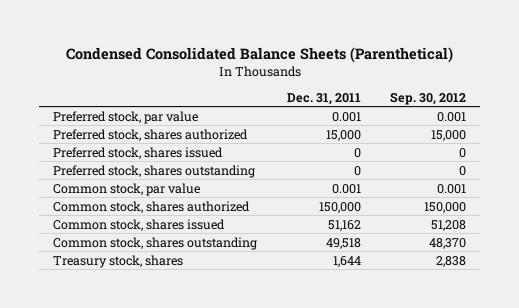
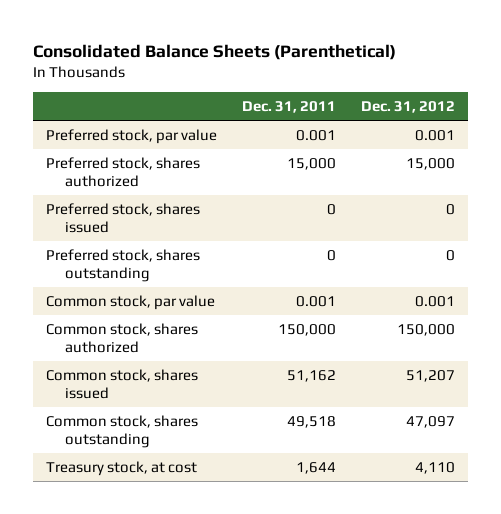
- Condensed Consolidated Balance Sheets (Parenthetical)
+ Consolidated Balance Sheets (Parenthetical)
- | Dec. 31, 2011 | Sep. 30, 2012
+ | Dec. 31, 2011 | Dec. 31, 2012
- Treasury stock, shares | 1,644 | 2,838
+ Treasury stock, at cost | 1,644 | 4,110

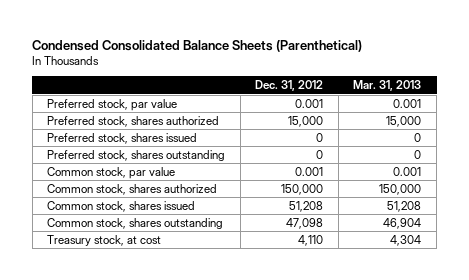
- Consolidated Balance Sheets (Parenthetical)
+ Condensed Consolidated Balance Sheets (Parenthetical)
- | Dec. 31, 2011 | Dec. 31, 2012
+ | Dec. 31, 2012 | Mar. 31, 2013
- Common stock, shares issued | 51,162 | 51,207
- Common stock, shares outstanding | 49,518 | 47,097
+ Common stock, shares issued | 51,208 | 51,208
+ Common stock, shares outstanding | 47,098 | 46,904

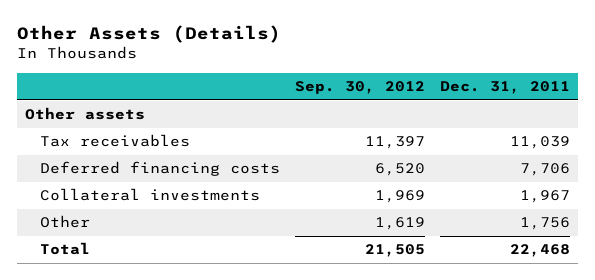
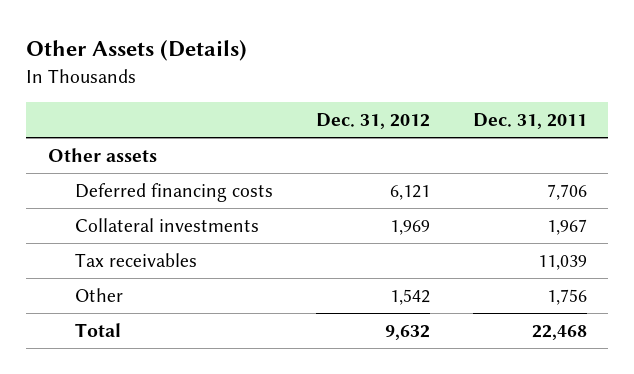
- | Sep. 30, 2012 | Dec. 31, 2011
+ | Dec. 31, 2012 | Dec. 31, 2011
moved down: Tax receivables | | 11,039

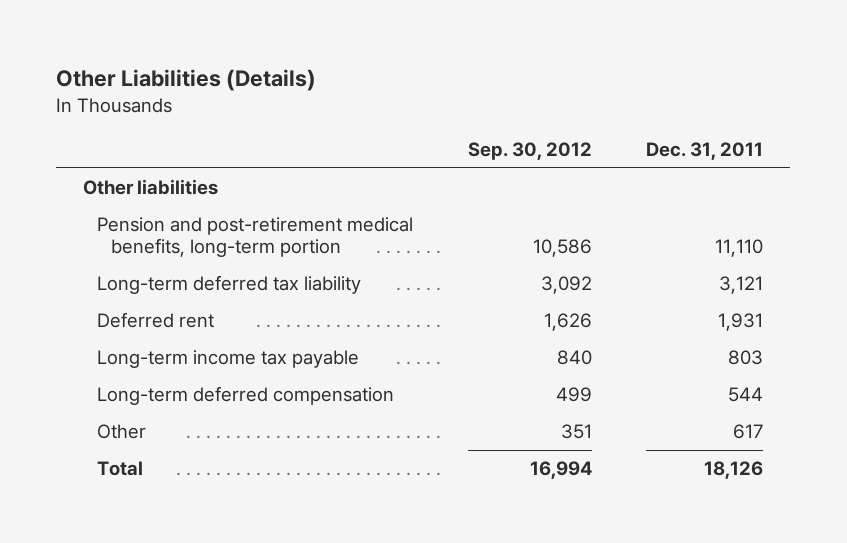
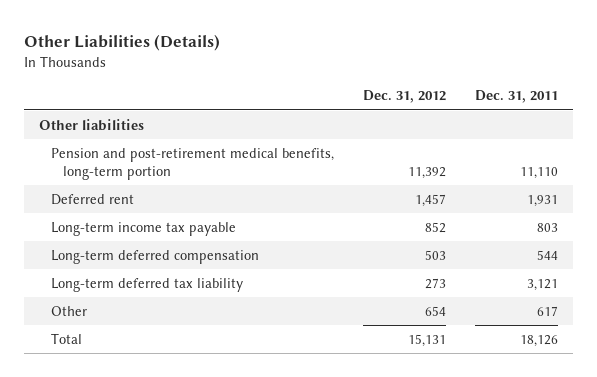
- | Sep. 30, 2012 | Dec. 31, 2011
+ | Dec. 31, 2012 | Dec. 31, 2011
moved down: Long-term deferred tax liability | 273 | 3,121

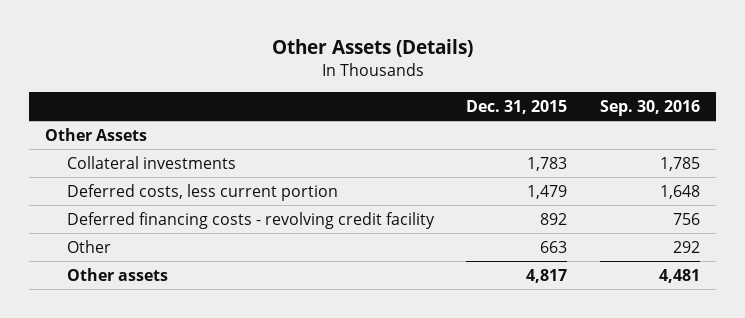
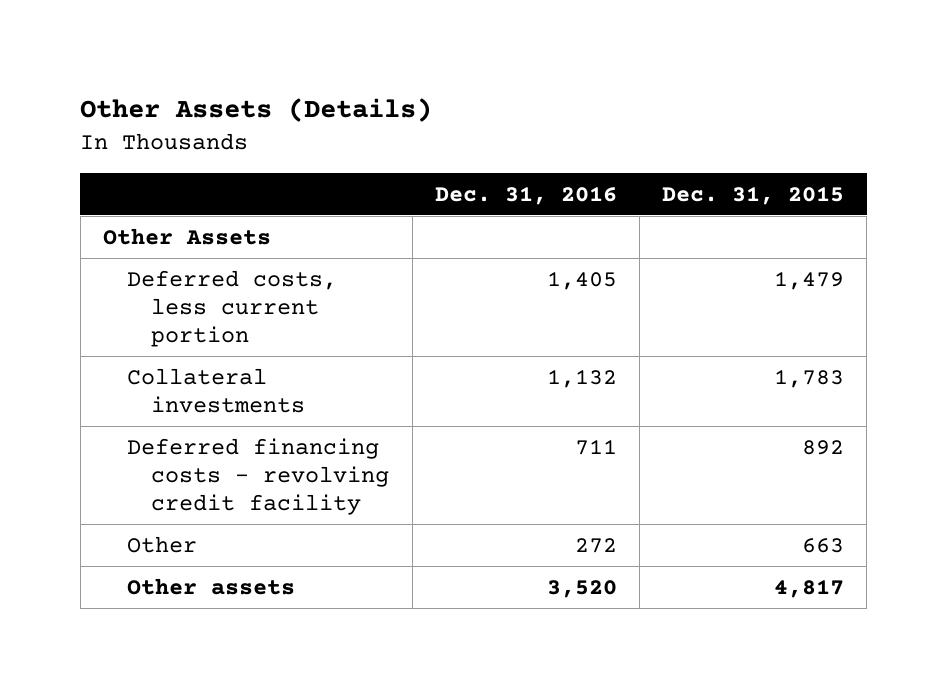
- | Dec. 31, 2015 | Sep. 30, 2016
+ | Dec. 31, 2016 | Dec. 31, 2015
moved down: Collateral investments | 1,132 | 1,783

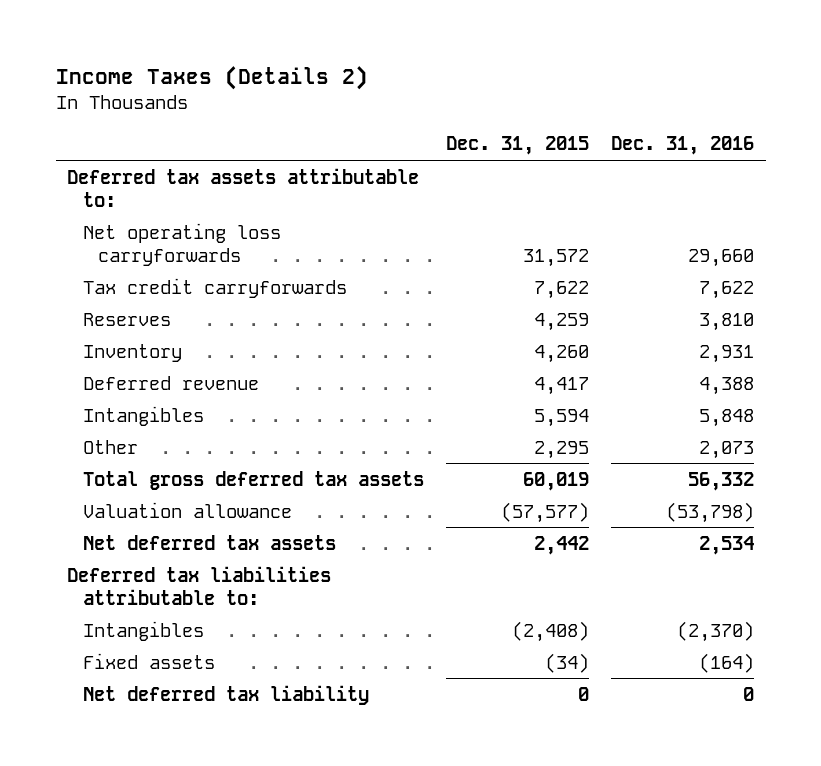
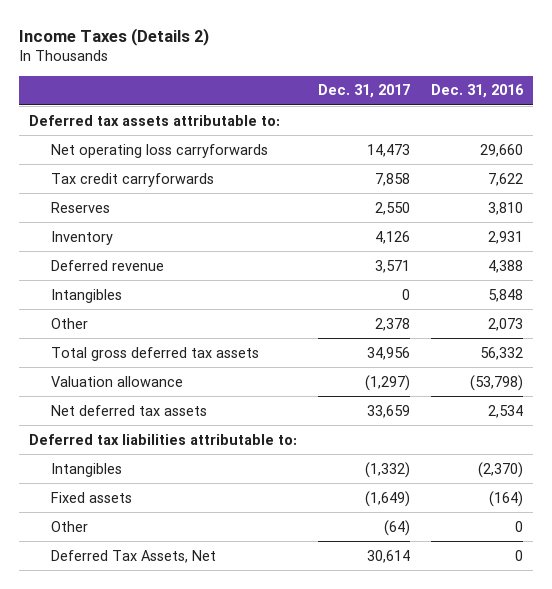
- | Dec. 31, 2015 | Dec. 31, 2016
+ | Dec. 31, 2017 | Dec. 31, 2016
- Net deferred tax liability | 0 | 0
+ Other | (64) | 0
+ Deferred Tax Assets, Net | 30,614 | 0

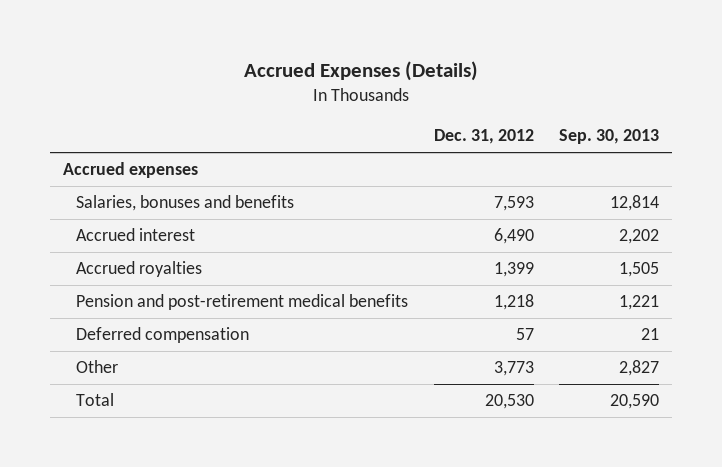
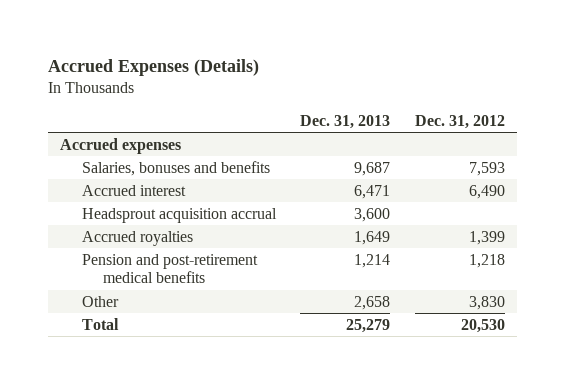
- | Dec. 31, 2012 | Sep. 30, 2013
+ | Dec. 31, 2013 | Dec. 31, 2012
+ Headsprout acquisition accrual | 3,600 |
- Deferred compensation | 57 | 21
- Other | 3,773 | 2,827
+ Other | 2,658 | 3,830

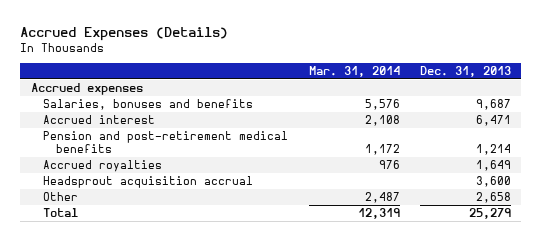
- | Dec. 31, 2013 | Dec. 31, 2012
+ | Mar. 31, 2014 | Dec. 31, 2013
moved down: Accrued royalties | 976 | 1,649
moved down: Headsprout acquisition accrual | | 3,600

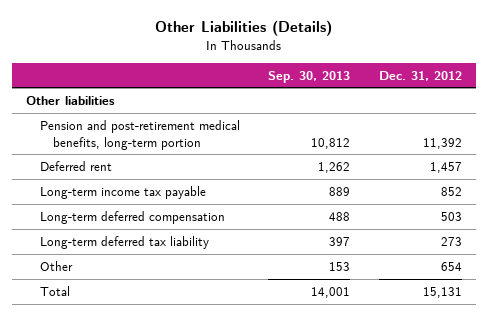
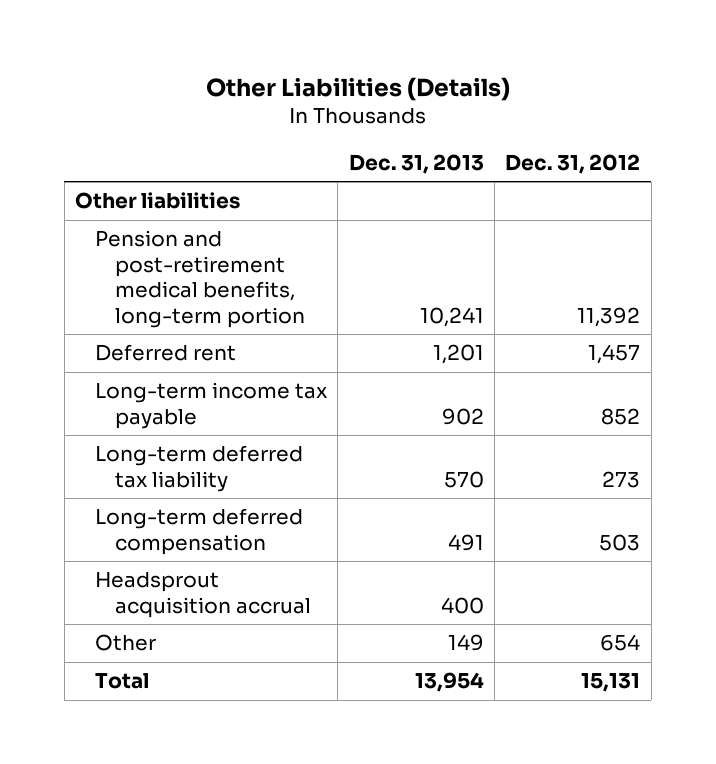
- | Sep. 30, 2013 | Dec. 31, 2012
+ | Dec. 31, 2013 | Dec. 31, 2012
moved down: Long-term deferred compensation | 491 | 503
+ Headsprout acquisition accrual | 400 |

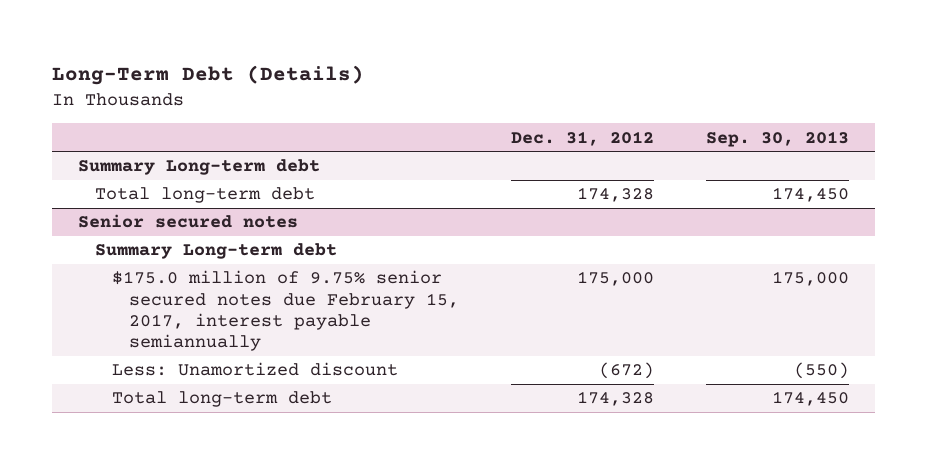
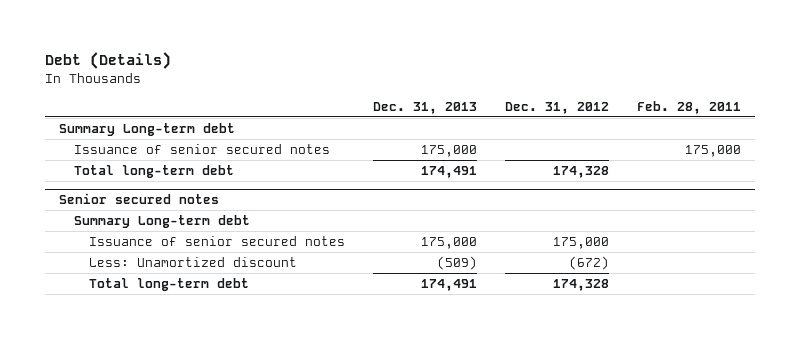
- Long-Term Debt (Details)
+ Debt (Details)
- | Dec. 31, 2012 | Sep. 30, 2013
+ | Dec. 31, 2013 | Dec. 31, 2012 | Feb. 28, 2011
+ Issuance of senior secured notes | 175,000 | | 175,000
@ Senior secured notes
- $175.0 million of 9.75% senior secured notes due February 15, 2017, interest payable semiannually | 175,000 | 175,000
+ Issuance of senior secured notes | 175,000 | 175,000 |

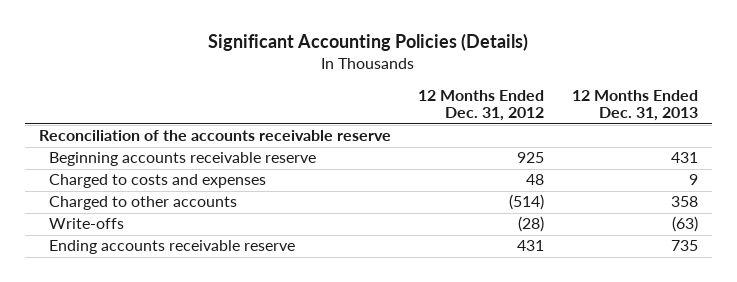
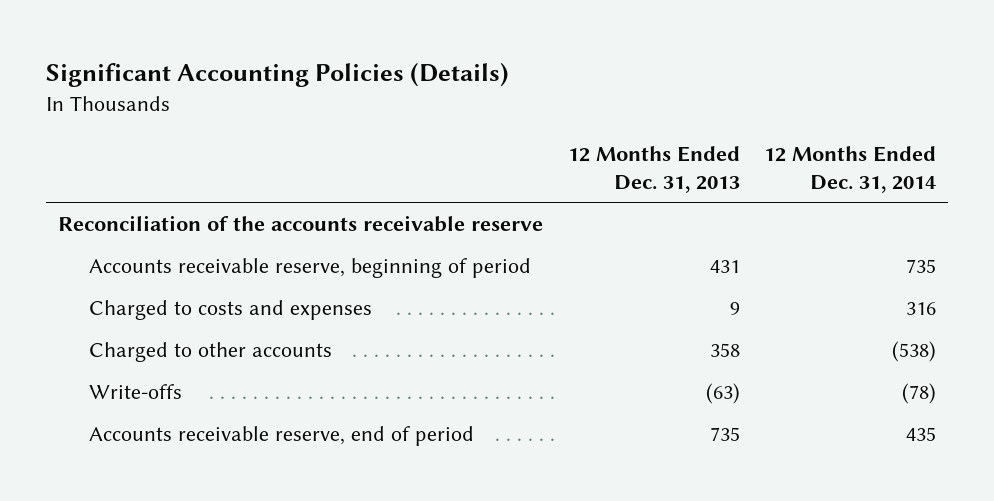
- | 12 Months Ended Dec. 31, 2012 | 12 Months Ended Dec. 31, 2013
+ | 12 Months Ended Dec. 31, 2013 | 12 Months Ended Dec. 31, 2014
- Beginning accounts receivable reserve | 925 | 431
+ Accounts receivable reserve, beginning of period | 431 | 735
- Ending accounts receivable reserve | 431 | 735
+ Accounts receivable reserve, end of period | 735 | 435

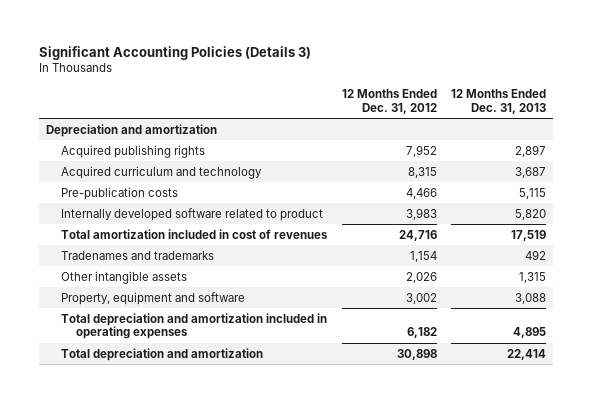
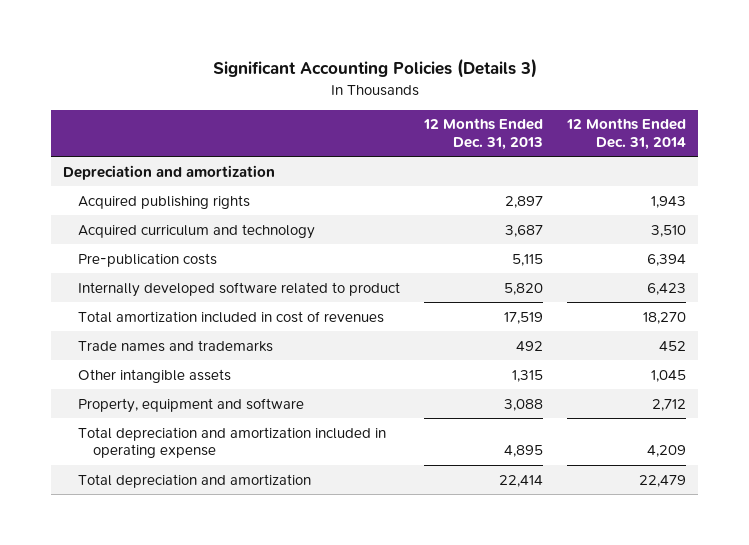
- | 12 Months Ended Dec. 31, 2012 | 12 Months Ended Dec. 31, 2013
+ | 12 Months Ended Dec. 31, 2013 | 12 Months Ended Dec. 31, 2014
- Tradenames and trademarks | 1,154 | 492
+ Trade names and trademarks | 492 | 452
- Total depreciation and amortization included in operating expenses | 6,182 | 4,895
+ Total depreciation and amortization included in operating expense | 4,895 | 4,209

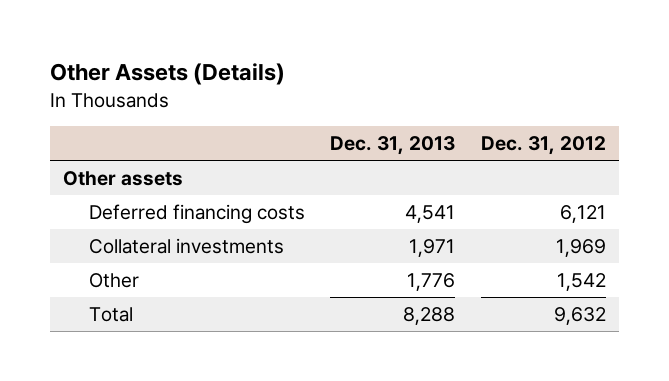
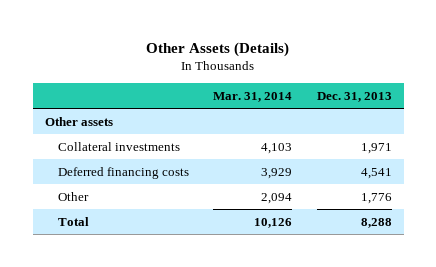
- | Dec. 31, 2013 | Dec. 31, 2012
+ | Mar. 31, 2014 | Dec. 31, 2013
moved down: Deferred financing costs | 3,929 | 4,541

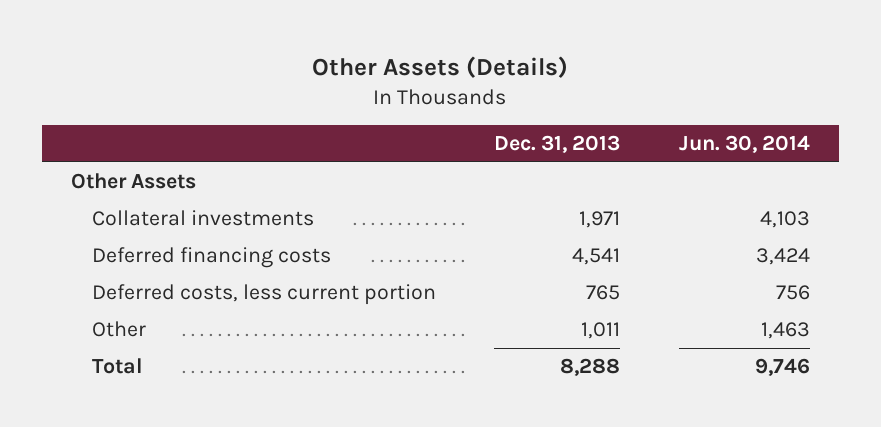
- | Mar. 31, 2014 | Dec. 31, 2013
+ | Dec. 31, 2013 | Jun. 30, 2014
- Other assets
+ Other Assets
- Other | 2,094 | 1,776
+ Deferred costs, less current portion | 765 | 756
+ Other | 1,011 | 1,463

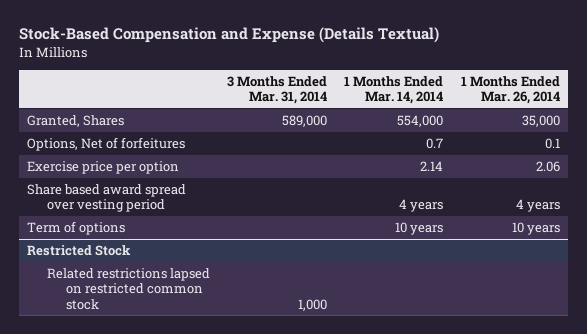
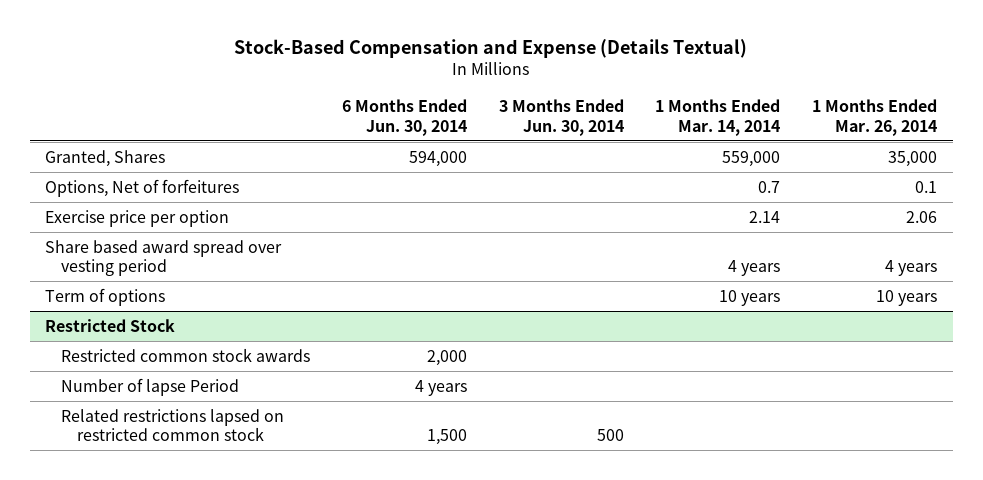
- | 3 Months Ended Mar. 31, 2014 | 1 Months Ended Mar. 14, 2014 | 1 Months Ended Mar. 26, 2014
+ | 6 Months Ended Jun. 30, 2014 | 3 Months Ended Jun. 30, 2014 | 1 Months Ended Mar. 14, 2014 | 1 Months Ended Mar. 26, 2014
- Granted, Shares | 589,000 | 554,000 | 35,000
+ Granted, Shares | 594,000 | | 559,000 | 35,000
@ Restricted Stock
+ Restricted common stock awards | 2,000 | | |
+ Number of lapse Period | 4 years | | |

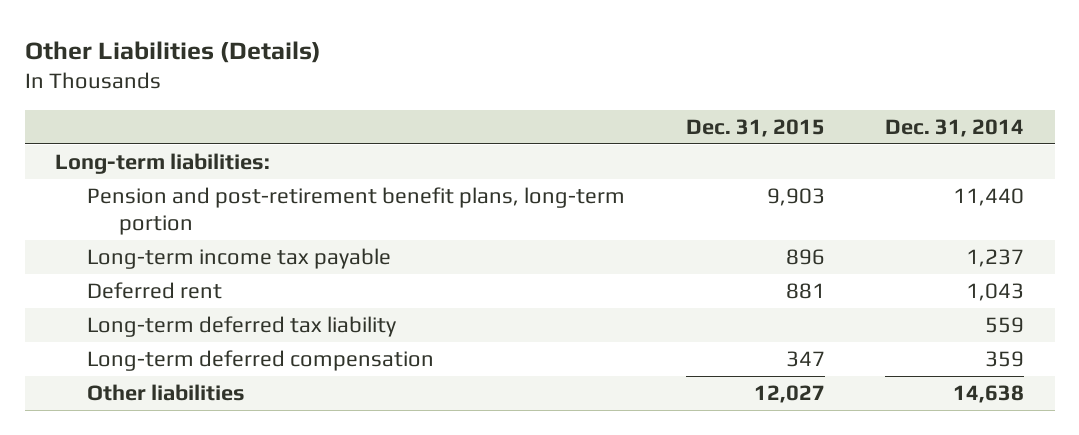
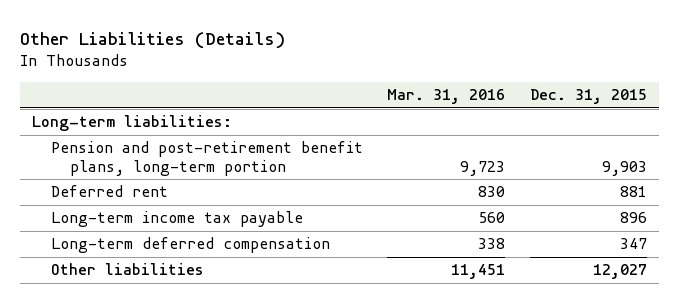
- | Dec. 31, 2015 | Dec. 31, 2014
+ | Mar. 31, 2016 | Dec. 31, 2015
- Long-term deferred tax liability | | 559
moved down: Long-term income tax payable | 560 | 896

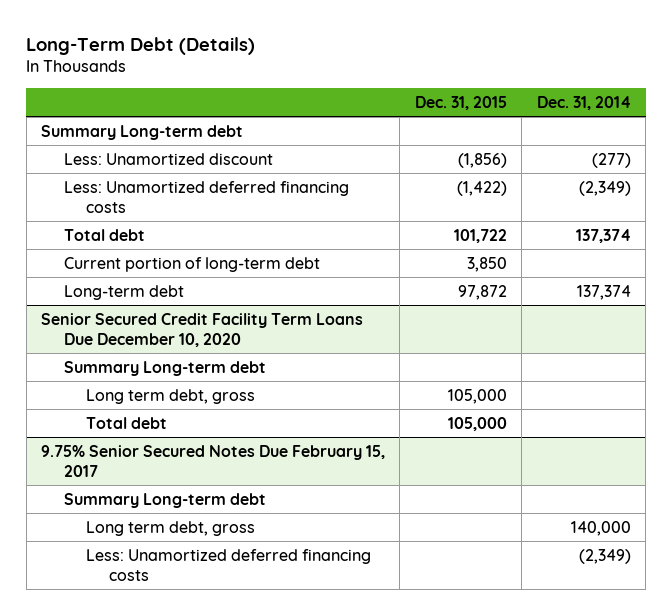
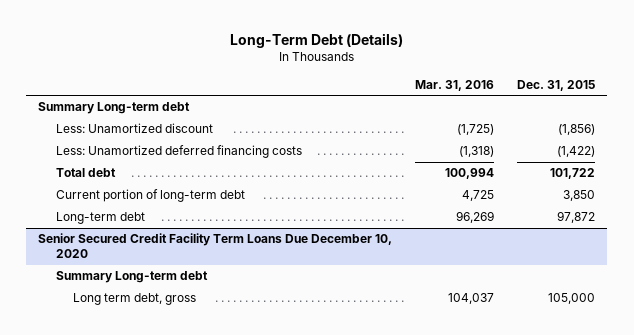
- | Dec. 31, 2015 | Dec. 31, 2014
+ | Mar. 31, 2016 | Dec. 31, 2015
@ Senior Secured Credit Facility Term Loans Due December 10, 2020
- Total debt | 105,000 |
- 9.75% Senior Secured Notes Due February 15, 2017
- Summary Long-term debt
- Long term debt, gross | | 140,000
- Less: Unamortized deferred financing costs | | (2,349)

